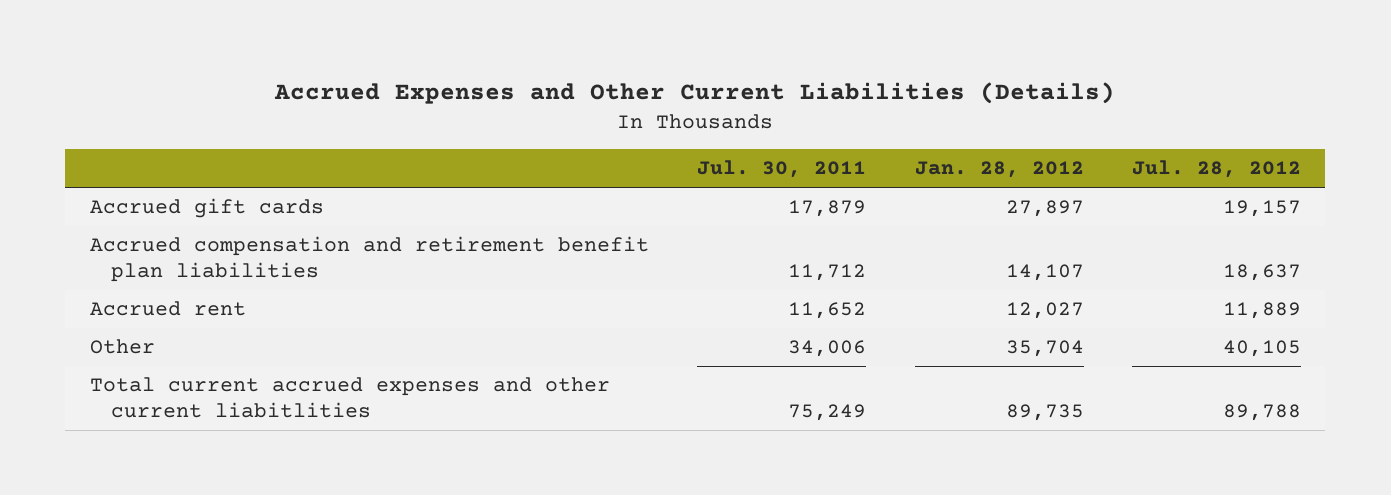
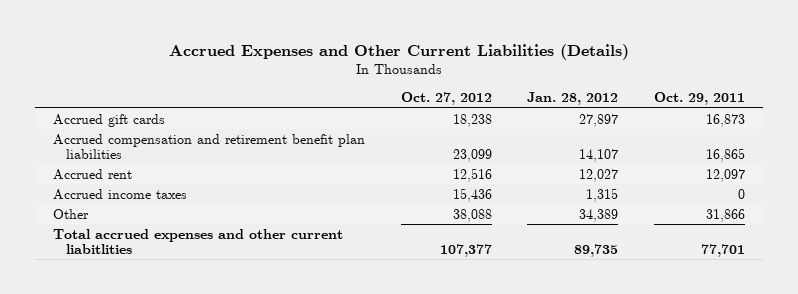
- | Jul. 30, 2011 | Jan. 28, 2012 | Jul. 28, 2012
+ | Oct. 27, 2012 | Jan. 28, 2012 | Oct. 29, 2011
- Other | 34,006 | 35,704 | 40,105
- Total current accrued expenses and other current liabitlities | 75,249 | 89,735 | 89,788
+ Accrued income taxes | 15,436 | 1,315 | 0
+ Other | 38,088 | 34,389 | 31,866
+ Total accrued expenses and other current liabitlities | 107,377 | 89,735 | 77,701

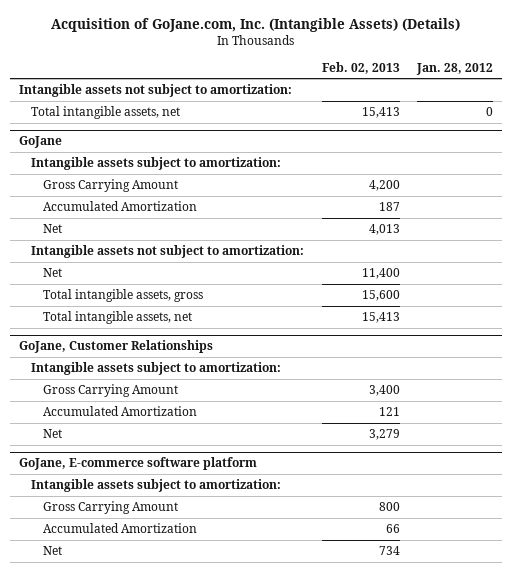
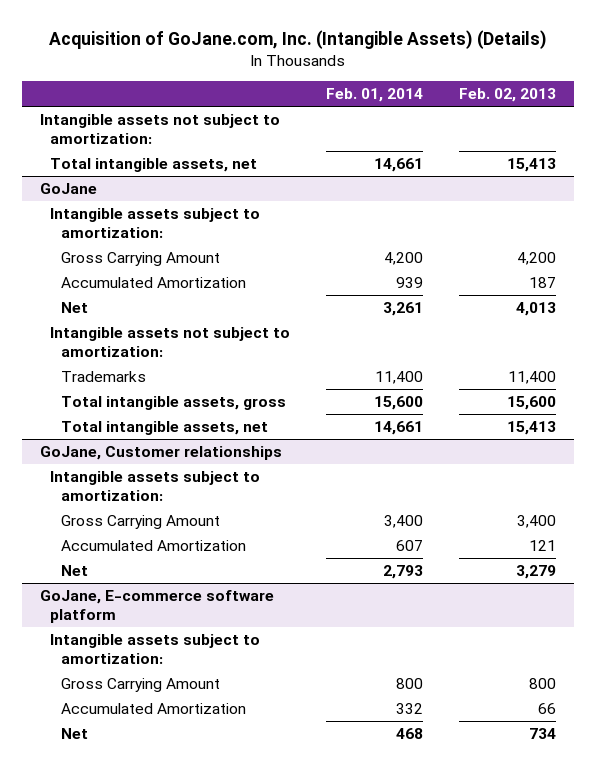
- | Feb. 02, 2013 | Jan. 28, 2012
+ | Feb. 01, 2014 | Feb. 02, 2013
@ GoJane
- Net | 11,400 |
+ Trademarks | 11,400 | 11,400
- GoJane, Customer Relationships
+ GoJane, Customer relationships

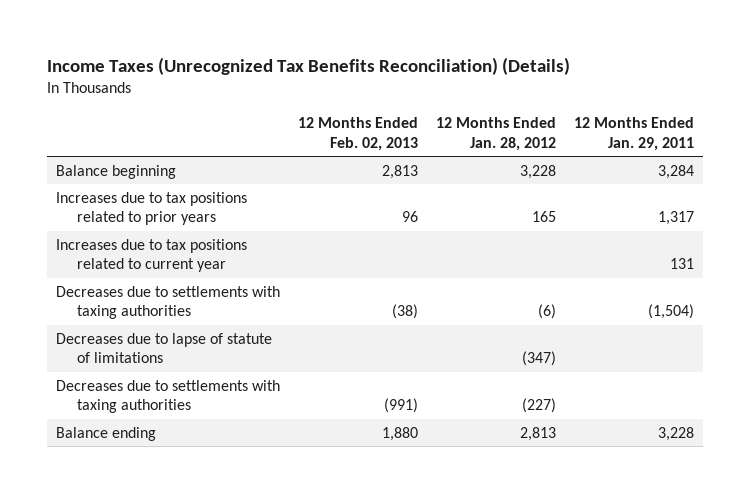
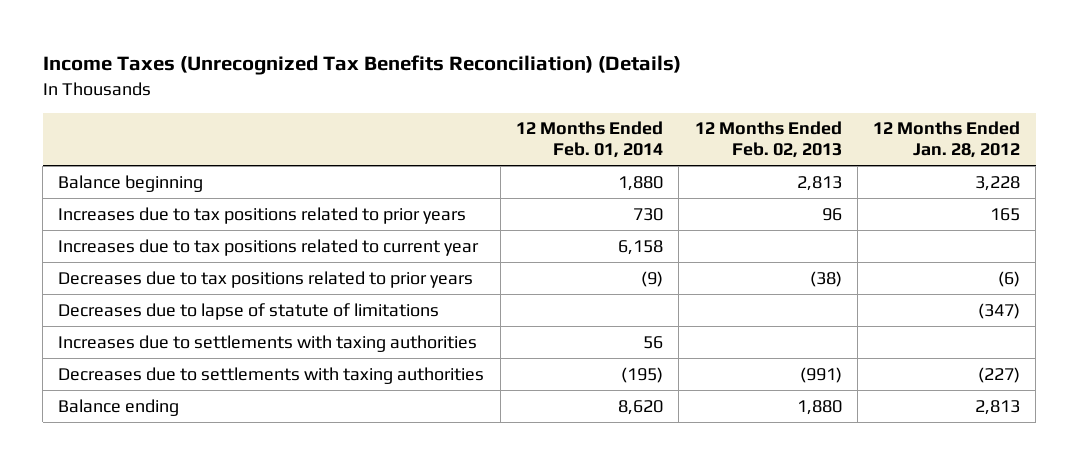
- | 12 Months Ended Feb. 02, 2013 | 12 Months Ended Jan. 28, 2012 | 12 Months Ended Jan. 29, 2011
+ | 12 Months Ended Feb. 01, 2014 | 12 Months Ended Feb. 02, 2013 | 12 Months Ended Jan. 28, 2012
- Decreases due to settlements with taxing authorities | (38) | (6) | (1,504)
+ Decreases due to tax positions related to prior years | (9) | (38) | (6)
+ Increases due to settlements with taxing authorities | 56 | |

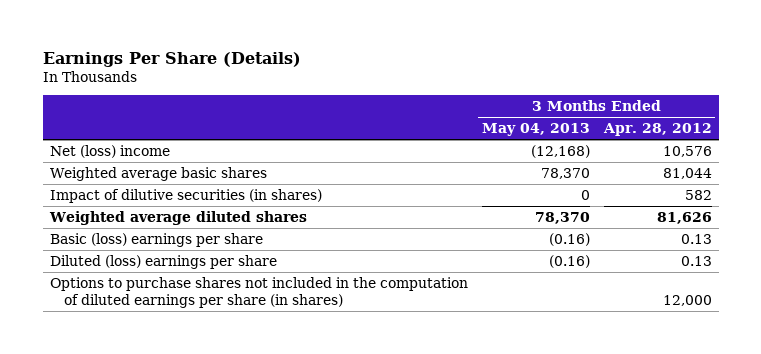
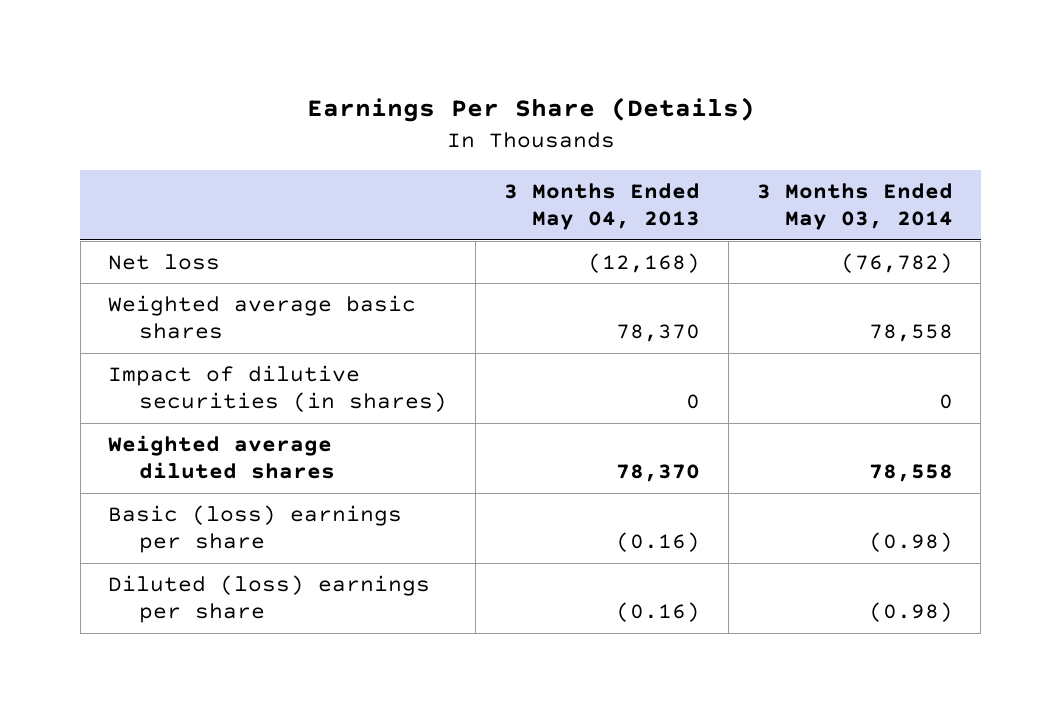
- | 3 Months Ended May 04, 2013 | 3 Months Ended Apr. 28, 2012
+ | 3 Months Ended May 04, 2013 | 3 Months Ended May 03, 2014
- Net (loss) income | (12,168) | 10,576
+ Net loss | (12,168) | (76,782)
- Options to purchase shares not included in the computation of diluted earnings per share (in shares) | | 12,000

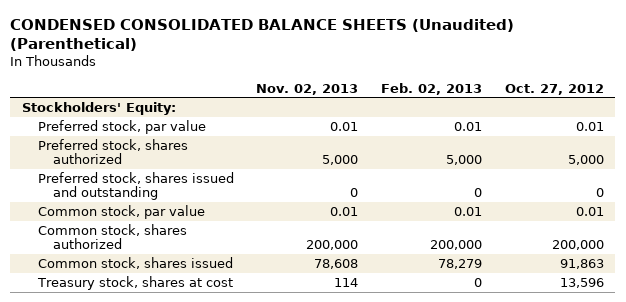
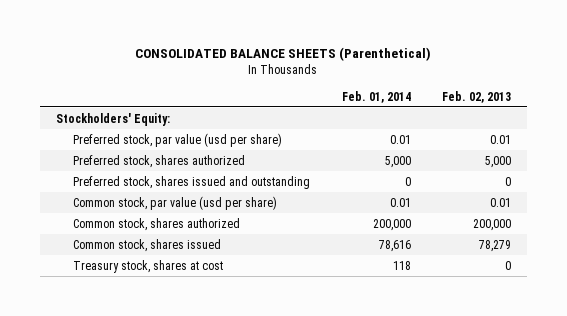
- CONDENSED CONSOLIDATED BALANCE SHEETS (Unaudited) (Parenthetical)
+ CONSOLIDATED BALANCE SHEETS (Parenthetical)
- | Nov. 02, 2013 | Feb. 02, 2013 | Oct. 27, 2012
+ | Feb. 01, 2014 | Feb. 02, 2013
- Preferred stock, par value | 0.01 | 0.01 | 0.01
+ Preferred stock, par value (usd per share) | 0.01 | 0.01
- Common stock, par value | 0.01 | 0.01 | 0.01
+ Common stock, par value (usd per share) | 0.01 | 0.01

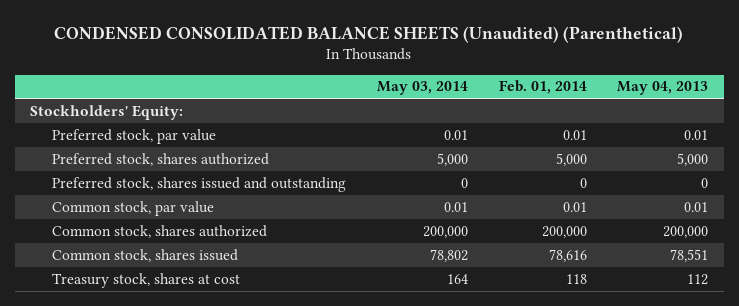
- CONSOLIDATED BALANCE SHEETS (Parenthetical)
+ CONDENSED CONSOLIDATED BALANCE SHEETS (Unaudited) (Parenthetical)
- | Feb. 01, 2014 | Feb. 02, 2013
+ | May 03, 2014 | Feb. 01, 2014 | May 04, 2013
- Preferred stock, par value (usd per share) | 0.01 | 0.01
+ Preferred stock, par value | 0.01 | 0.01 | 0.01
- Common stock, par value (usd per share) | 0.01 | 0.01
+ Common stock, par value | 0.01 | 0.01 | 0.01

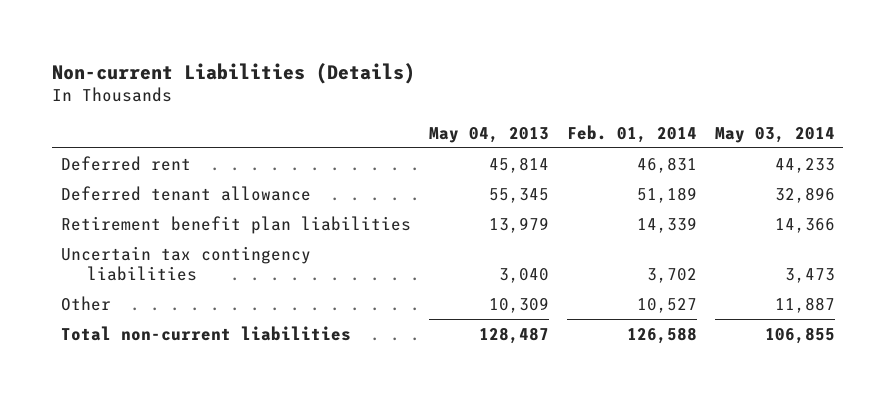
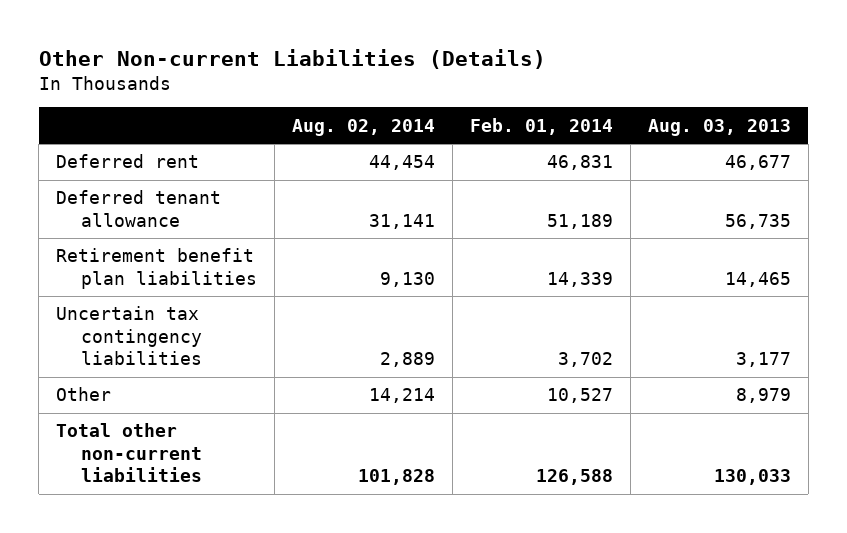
- Non-current Liabilities (Details)
+ Other Non-current Liabilities (Details)
- | May 04, 2013 | Feb. 01, 2014 | May 03, 2014
+ | Aug. 02, 2014 | Feb. 01, 2014 | Aug. 03, 2013
- Total non-current liabilities | 128,487 | 126,588 | 106,855
+ Total other non-current liabilities | 101,828 | 126,588 | 130,033

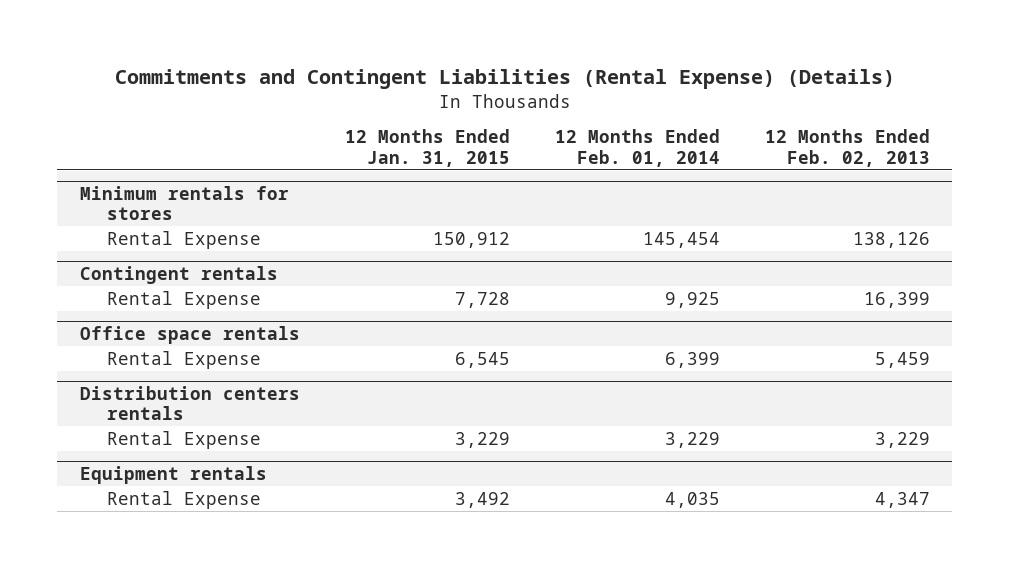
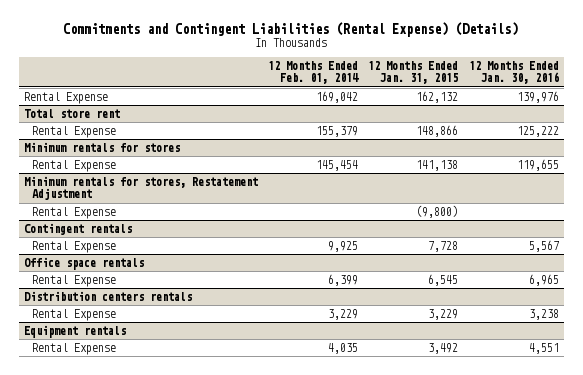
- | 12 Months Ended Jan. 31, 2015 | 12 Months Ended Feb. 01, 2014 | 12 Months Ended Feb. 02, 2013
+ | 12 Months Ended Feb. 01, 2014 | 12 Months Ended Jan. 31, 2015 | 12 Months Ended Jan. 30, 2016
+ Rental Expense | 169,042 | 162,132 | 139,976
+ Total store rent
+ Rental Expense | 155,379 | 148,866 | 125,222
@ Minimum rentals for stores
- Rental Expense | 150,912 | 145,454 | 138,126
+ Rental Expense | 145,454 | 141,138 | 119,655
+ Minimum rentals for stores, Restatement Adjustment
+ Rental Expense | | (9,800) |

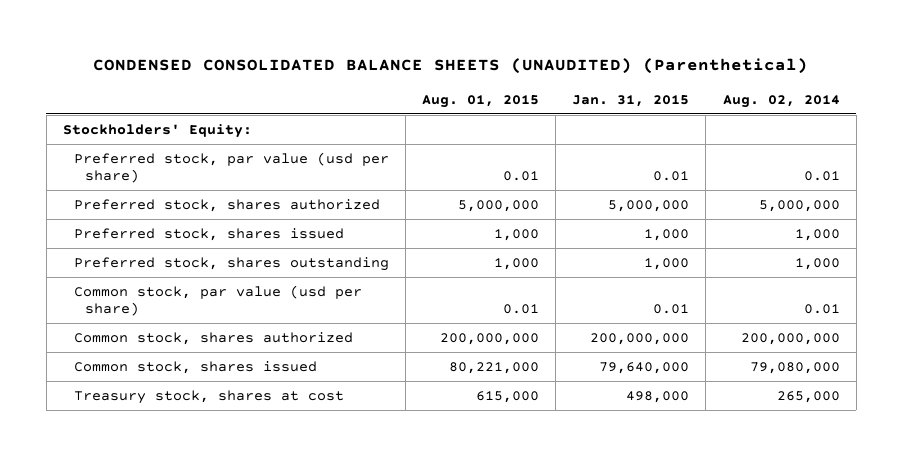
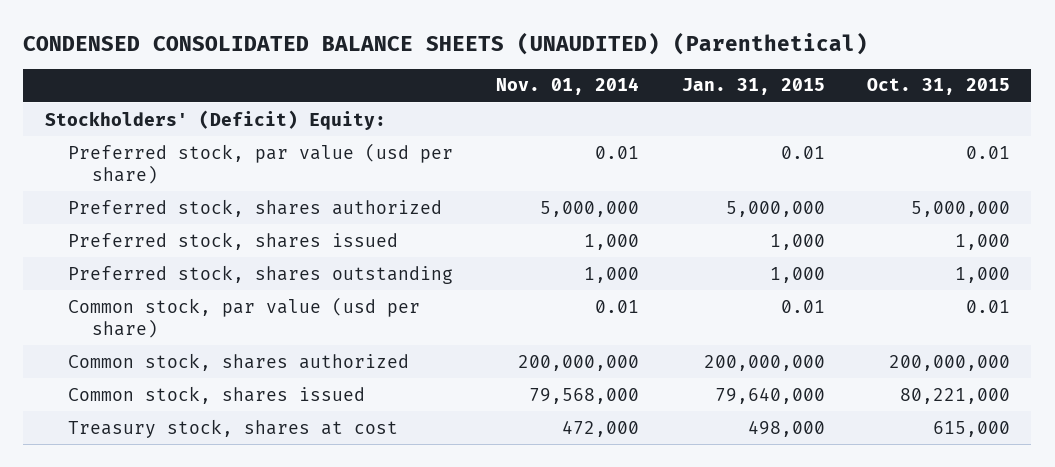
- | Aug. 01, 2015 | Jan. 31, 2015 | Aug. 02, 2014
+ | Nov. 01, 2014 | Jan. 31, 2015 | Oct. 31, 2015
- Stockholders' Equity:
+ Stockholders' (Deficit) Equity:

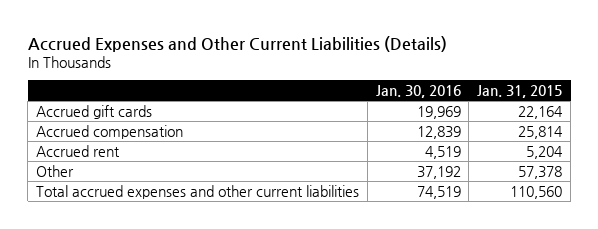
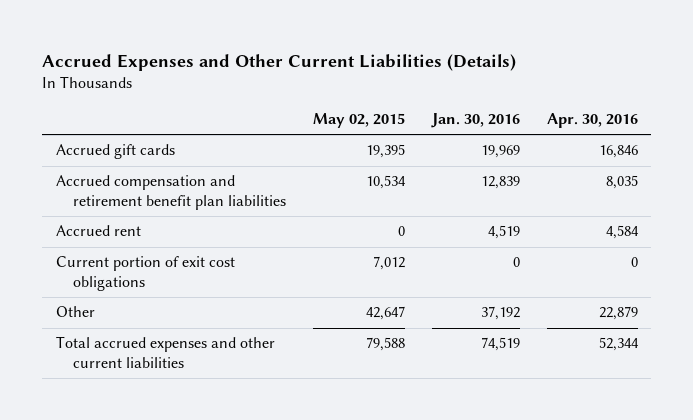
- | Jan. 30, 2016 | Jan. 31, 2015
+ | May 02, 2015 | Jan. 30, 2016 | Apr. 30, 2016
- Accrued compensation | 12,839 | 25,814
+ Accrued compensation and retirement benefit plan liabilities | 10,534 | 12,839 | 8,035
+ Current portion of exit cost obligations | 7,012 | 0 | 0

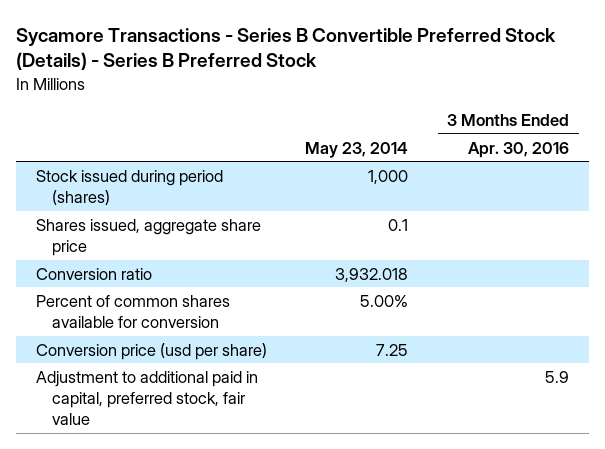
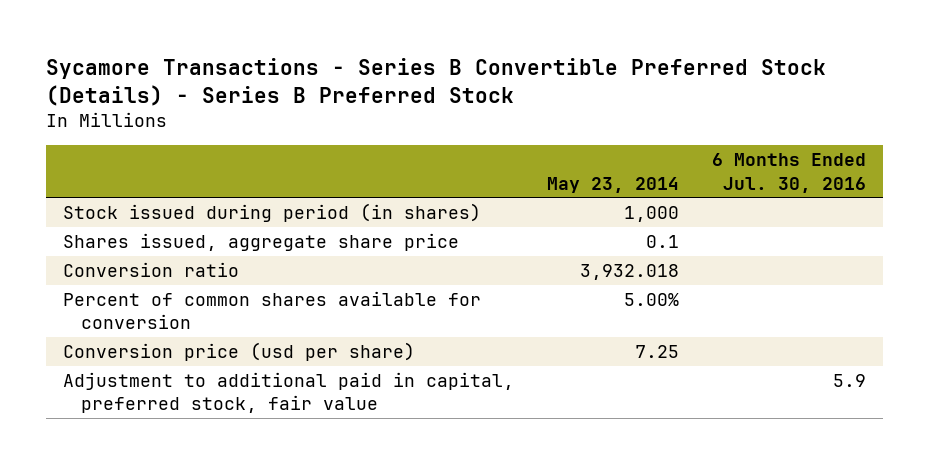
- | May 23, 2014 | 3 Months Ended Apr. 30, 2016
+ | May 23, 2014 | 6 Months Ended Jul. 30, 2016
- Stock issued during period (shares) | 1,000 |
+ Stock issued during period (in shares) | 1,000 |

